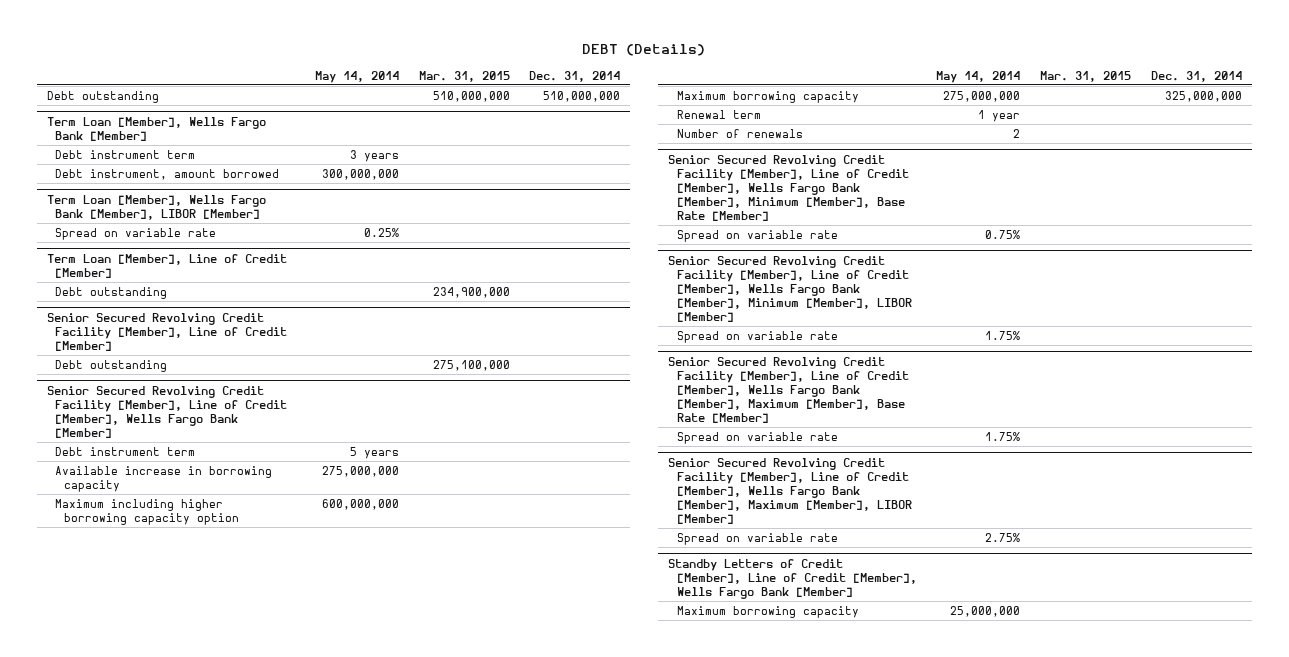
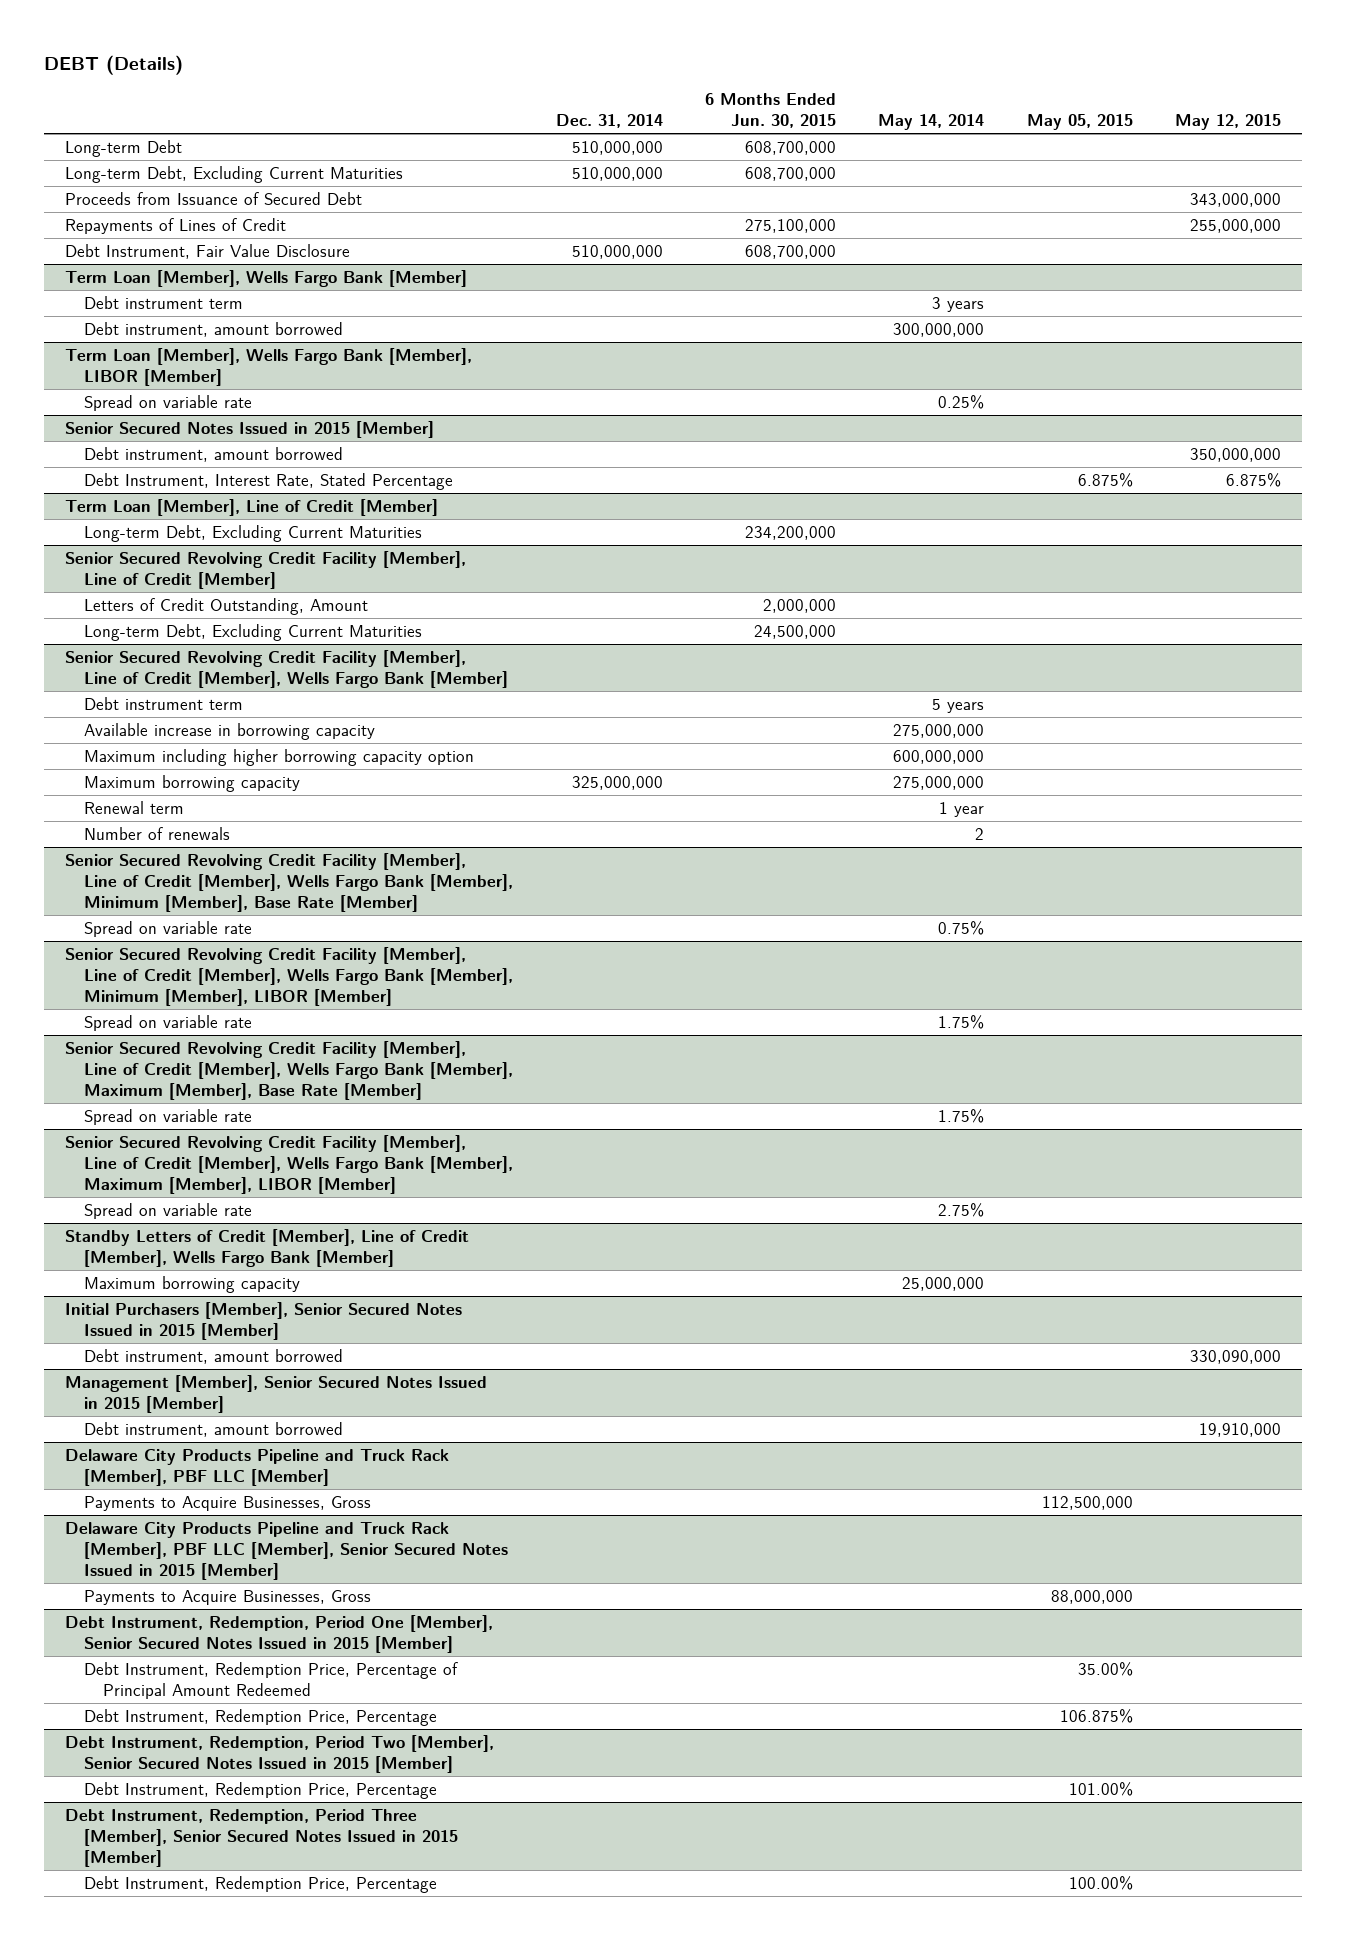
- | May 14, 2014 | Mar. 31, 2015 | Dec. 31, 2014
+ | Dec. 31, 2014 | 6 Months Ended Jun. 30, 2015 | May 14, 2014 | May 05, 2015 | May 12, 2015
- Debt outstanding | | 510,000,000 | 510,000,000
+ Long-term Debt | 510,000,000 | 608,700,000 | | |
+ Long-term Debt, Excluding Current Maturities | 510,000,000 | 608,700,000 | | |
+ Proceeds from Issuance of Secured Debt | | | | | 343,000,000
+ Repayments of Lines of Credit | | 275,100,000 | | | 255,000,000
+ Debt Instrument, Fair Value Disclosure | 510,000,000 | 608,700,000 | | |
+ Senior Secured Notes Issued in 2015 [Member]
+ Debt instrument, amount borrowed | | | | | 350,000,000
+ Debt Instrument, Interest Rate, Stated Percentage | | | | 6.875% | 6.875%
@ Term Loan [Member], Line of Credit [Member]
- Debt outstanding | | 234,900,000 |
+ Long-term Debt, Excluding Current Maturities | | 234,200,000 | | |
@ Senior Secured Revolving Credit Facility [Member], Line of Credit [Member]
- Debt outstanding | | 275,100,000 |
+ Letters of Credit Outstanding, Amount | | 2,000,000 | | |
+ Long-term Debt, Excluding Current Maturities | | 24,500,000 | | |
+ Initial Purchasers [Member], Senior Secured Notes Issued in 2015 [Member]
+ Debt instrument, amount borrowed | | | | | 330,090,000
+ Management [Member], Senior Secured Notes Issued in 2015 [Member]
+ Debt instrument, amount borrowed | | | | | 19,910,000
+ Delaware City Products Pipeline and Truck Rack [Member], PBF LLC [Member]
+ Payments to Acquire Businesses, Gross | | | | 112,500,000 |
+ Delaware City Products Pipeline and Truck Rack [Member], PBF LLC [Member], Senior Secured Notes Issued in 2015 [Member]
+ Payments to Acquire Businesses, Gross | | | | 88,000,000 |
+ Debt Instrument, Redemption, Period One [Member], Senior Secured Notes Issued in 2015 [Member]
+ Debt Instrument, Redemption Price, Percentage of Principal Amount Redeemed | | | | 35.00% |
+ Debt Instrument, Redemption Price, Percentage | | | | 106.875% |
+ Debt Instrument, Redemption, Period Two [Member], Senior Secured Notes Issued in 2015 [Member]
+ Debt Instrument, Redemption Price, Percentage | | | | 101.00% |
+ Debt Instrument, Redemption, Period Three [Member], Senior Secured Notes Issued in 2015 [Member]
+ Debt Instrument, Redemption Price, Percentage | | | | 100.00% |

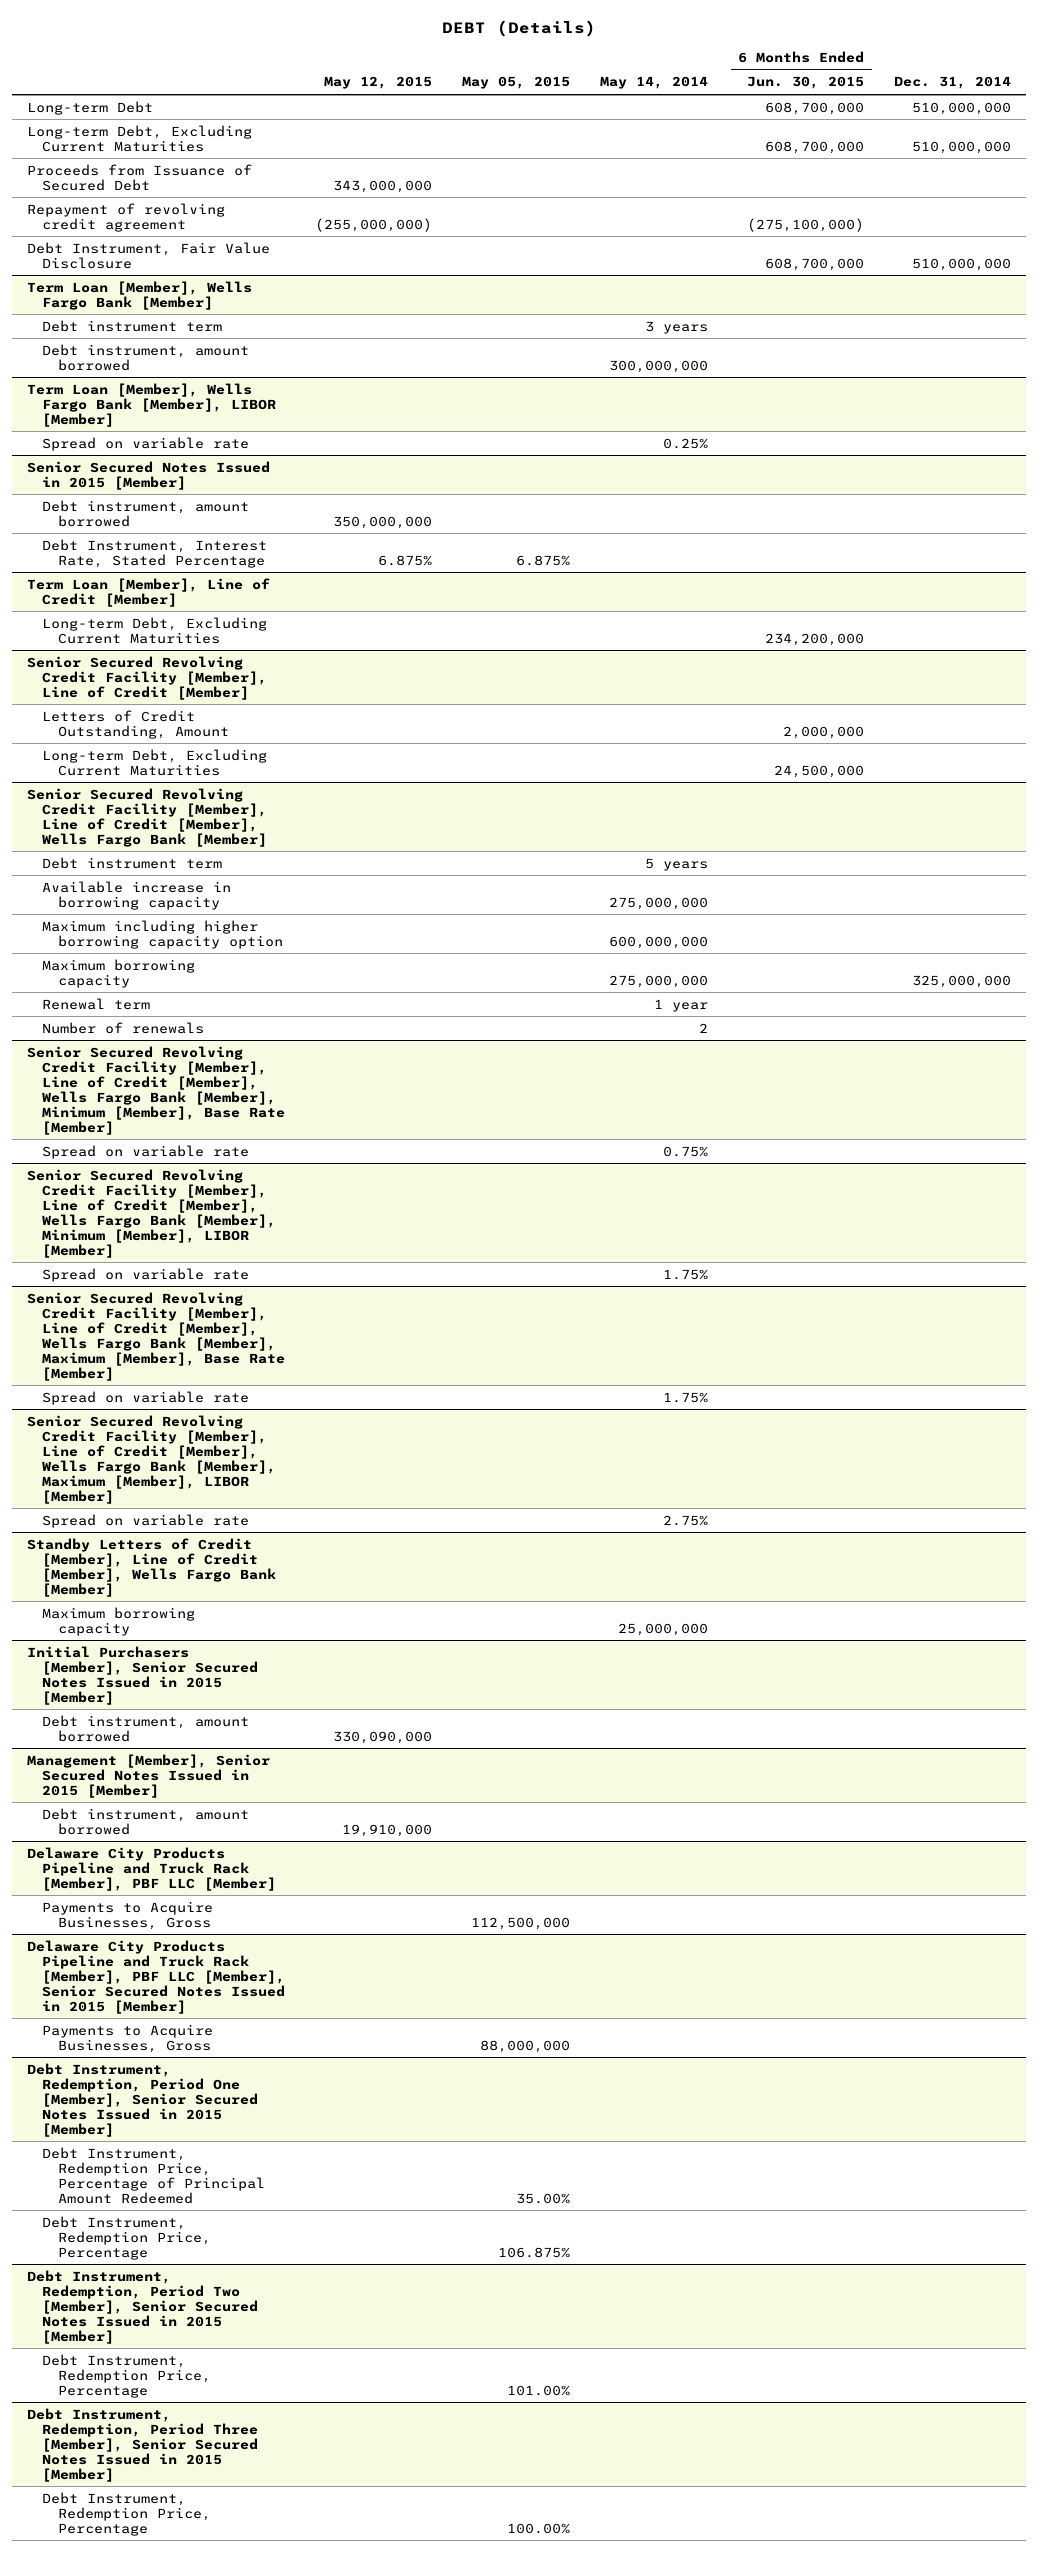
- | Dec. 31, 2014 | 6 Months Ended Jun. 30, 2015 | May 14, 2014 | May 05, 2015 | May 12, 2015
+ | May 12, 2015 | May 05, 2015 | May 14, 2014 | 6 Months Ended Jun. 30, 2015 | Dec. 31, 2014
- Repayments of Lines of Credit | | 275,100,000 | | | 255,000,000
+ Repayment of revolving credit agreement | (255,000,000) | | | (275,100,000) |

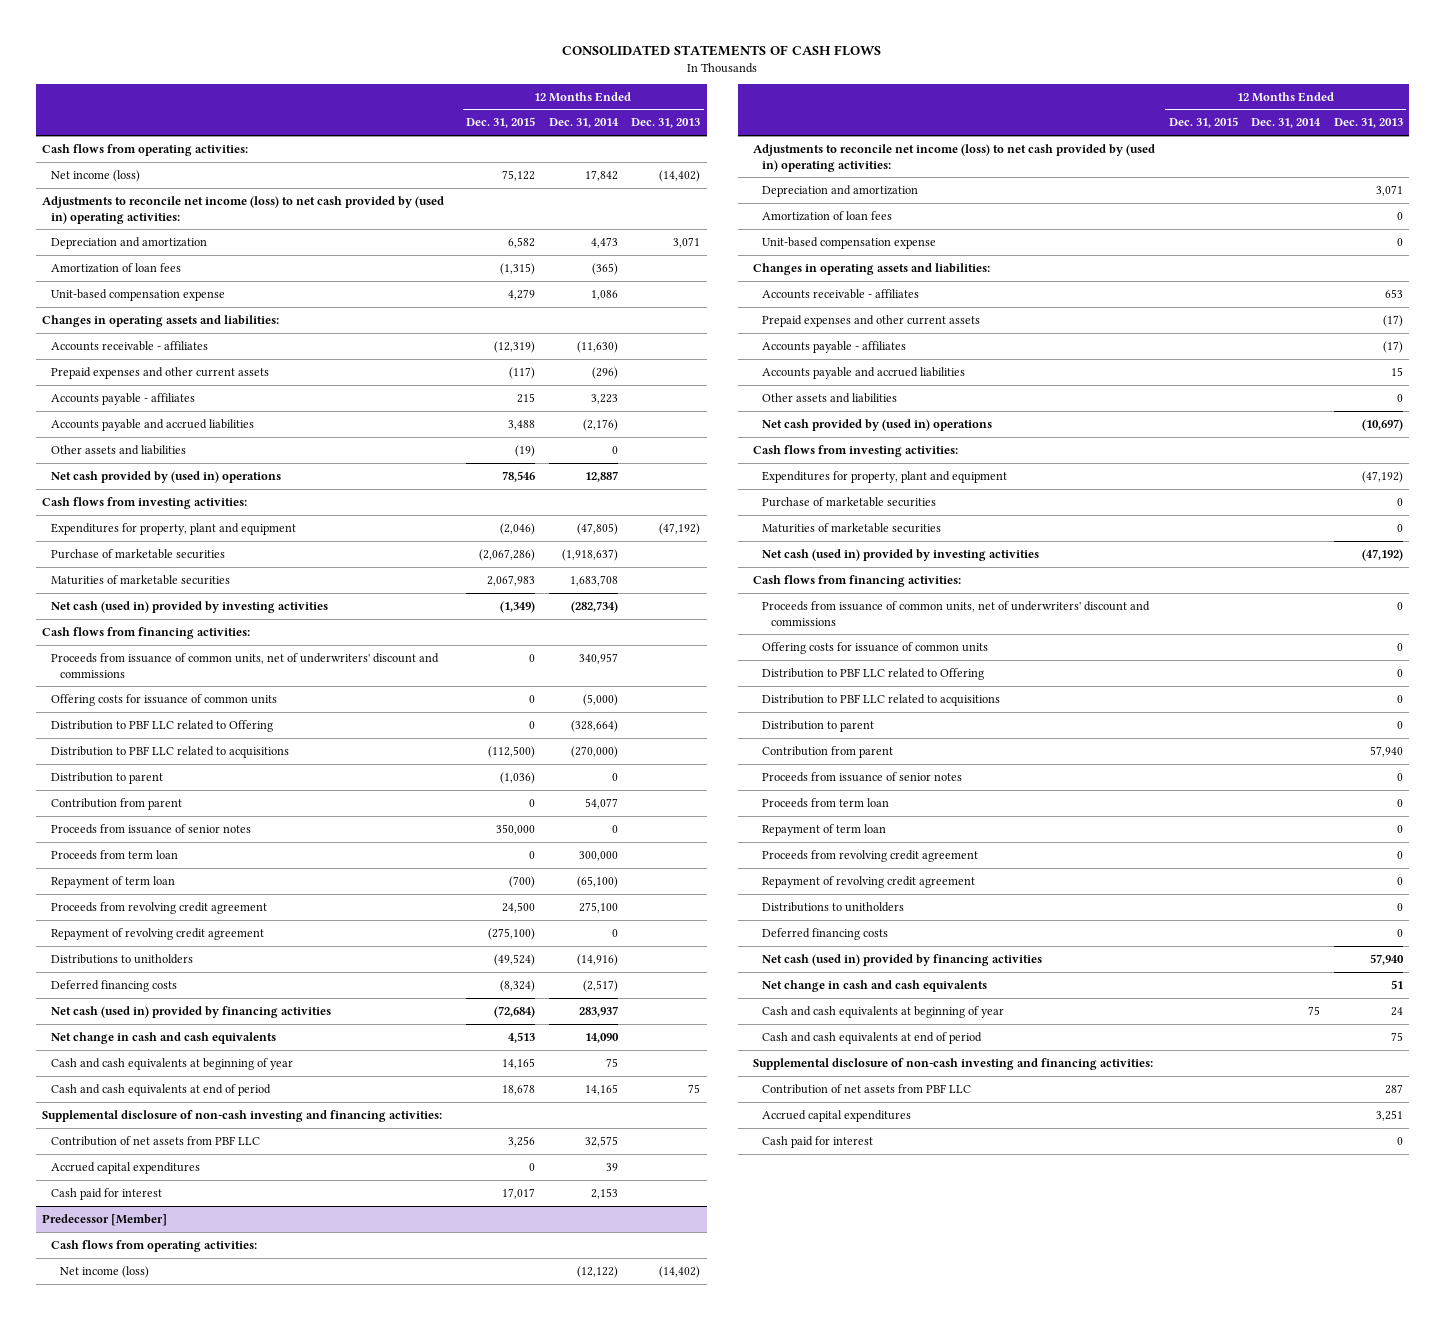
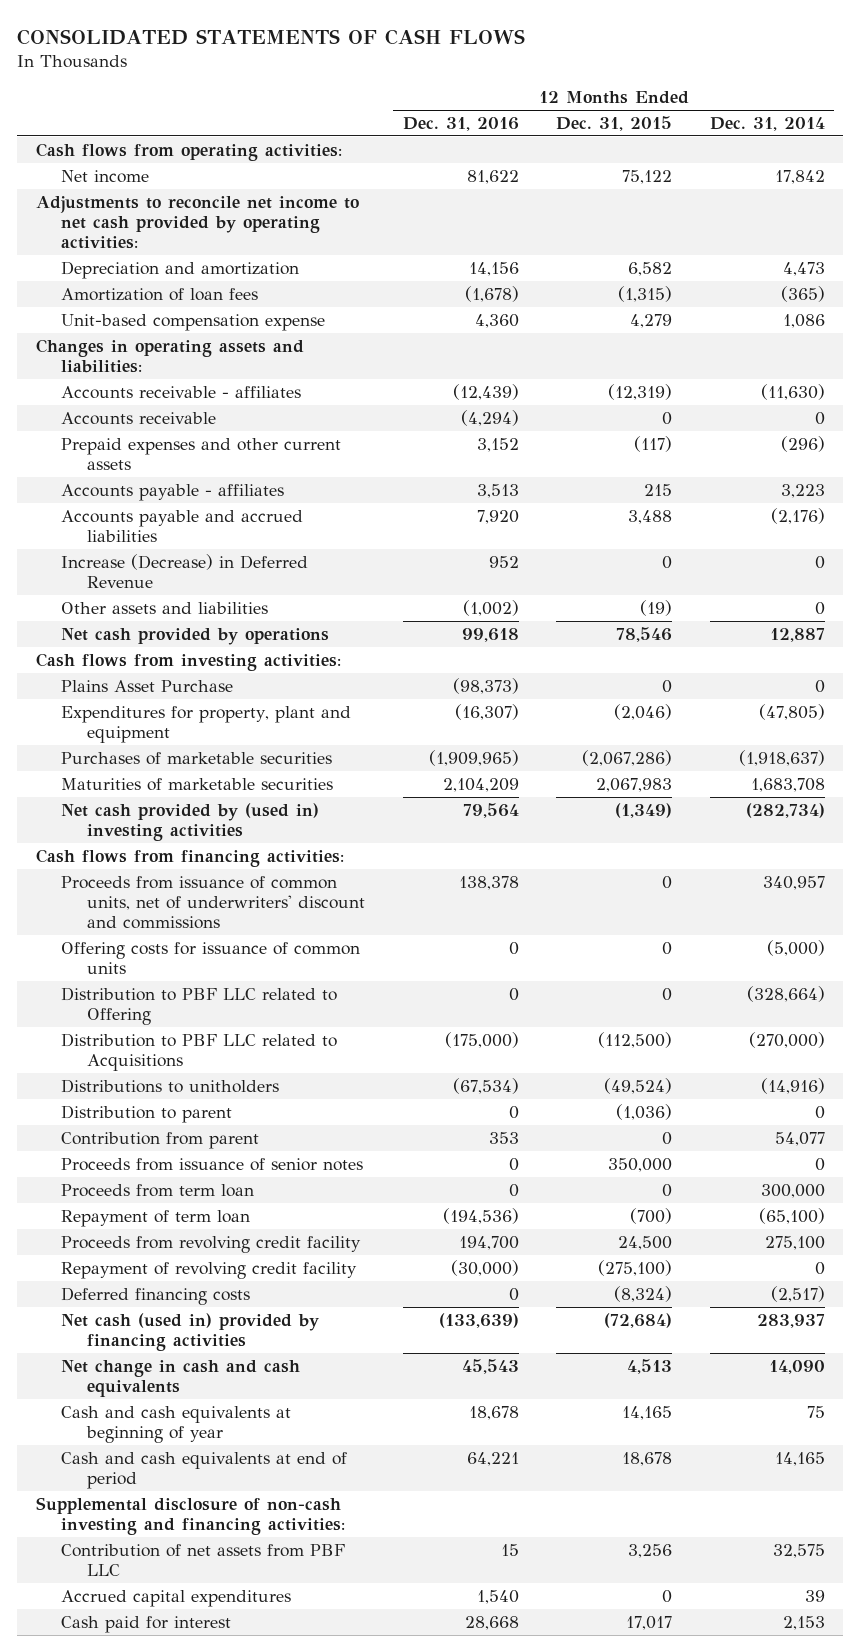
- | 12 Months Ended Dec. 31, 2015 | 12 Months Ended Dec. 31, 2014 | 12 Months Ended Dec. 31, 2013
+ | 12 Months Ended Dec. 31, 2016 | 12 Months Ended Dec. 31, 2015 | 12 Months Ended Dec. 31, 2014
- Net income (loss) | 75,122 | 17,842 | (14,402)
- Adjustments to reconcile net income (loss) to net cash provided by (used in) operating activities:
+ Net income | 81,622 | 75,122 | 17,842
+ Adjustments to reconcile net income to net cash provided by operating activities:
+ Accounts receivable | (4,294) | 0 | 0
+ Increase (Decrease) in Deferred Revenue | 952 | 0 | 0
- Net cash provided by (used in) operations | 78,546 | 12,887 |
+ Net cash provided by operations | 99,618 | 78,546 | 12,887
+ Plains Asset Purchase | (98,373) | 0 | 0
- Purchase of marketable securities | (2,067,286) | (1,918,637) |
+ Purchases of marketable securities | (1,909,965) | (2,067,286) | (1,918,637)
- Net cash (used in) provided by investing activities | (1,349) | (282,734) |
+ Net cash provided by (used in) investing activities | 79,564 | (1,349) | (282,734)
- Distribution to PBF LLC related to acquisitions | (112,500) | (270,000) |
+ Distribution to PBF LLC related to Acquisitions | (175,000) | (112,500) | (270,000)
moved up: Distributions to unitholders | (67,534) | (49,524) | (14,916)
- Proceeds from revolving credit agreement | 24,500 | 275,100 |
- Repayment of revolving credit agreement | (275,100) | 0 |
+ Proceeds from revolving credit facility | 194,700 | 24,500 | 275,100
+ Repayment of revolving credit facility | (30,000) | (275,100) | 0
- Predecessor [Member]
- Cash flows from operating activities:
- Net income (loss) | | (12,122) | (14,402)
- Adjustments to reconcile net income (loss) to net cash provided by (used in) operating activities:
- Depreciation and amortization | | | 3,071
- Amortization of loan fees | | | 0
- Unit-based compensation expense | | | 0
- Changes in operating assets and liabilities:
- Accounts receivable - affiliates | | | 653
- Prepaid expenses and other current assets | | | (17)
- Accounts payable - affiliates | | | (17)
- Accounts payable and accrued liabilities | | | 15
- Other assets and liabilities | | | 0
- Net cash provided by (used in) operations | | | (10,697)
- Cash flows from investing activities:
- Expenditures for property, plant and equipment | | | (47,192)
- Purchase of marketable securities | | | 0
- Maturities of marketable securities | | | 0
- Net cash (used in) provided by investing activities | | | (47,192)
- Cash flows from financing activities:
- Proceeds from issuance of common units, net of underwriters' discount and commissions | | | 0
- Offering costs for issuance of common units | | | 0
- Distribution to PBF LLC related to Offering | | | 0
- Distribution to PBF LLC related to acquisitions | | | 0
- Distribution to parent | | | 0
- Contribution from parent | | | 57,940
- Proceeds from issuance of senior notes | | | 0
- Proceeds from term loan | | | 0
- Repayment of term loan | | | 0
- Proceeds from revolving credit agreement | | | 0
- Repayment of revolving credit agreement | | | 0
- Distributions to unitholders | | | 0
- Deferred financing costs | | | 0
- Net cash (used in) provided by financing activities | | | 57,940
- Net change in cash and cash equivalents | | | 51
- Cash and cash equivalents at beginning of year | | 75 | 24
- Cash and cash equivalents at end of period | | | 75
- Supplemental disclosure of non-cash investing and financing activities:
- Contribution of net assets from PBF LLC | | | 287
- Accrued capital expenditures | | | 3,251
- Cash paid for interest | | | 0

